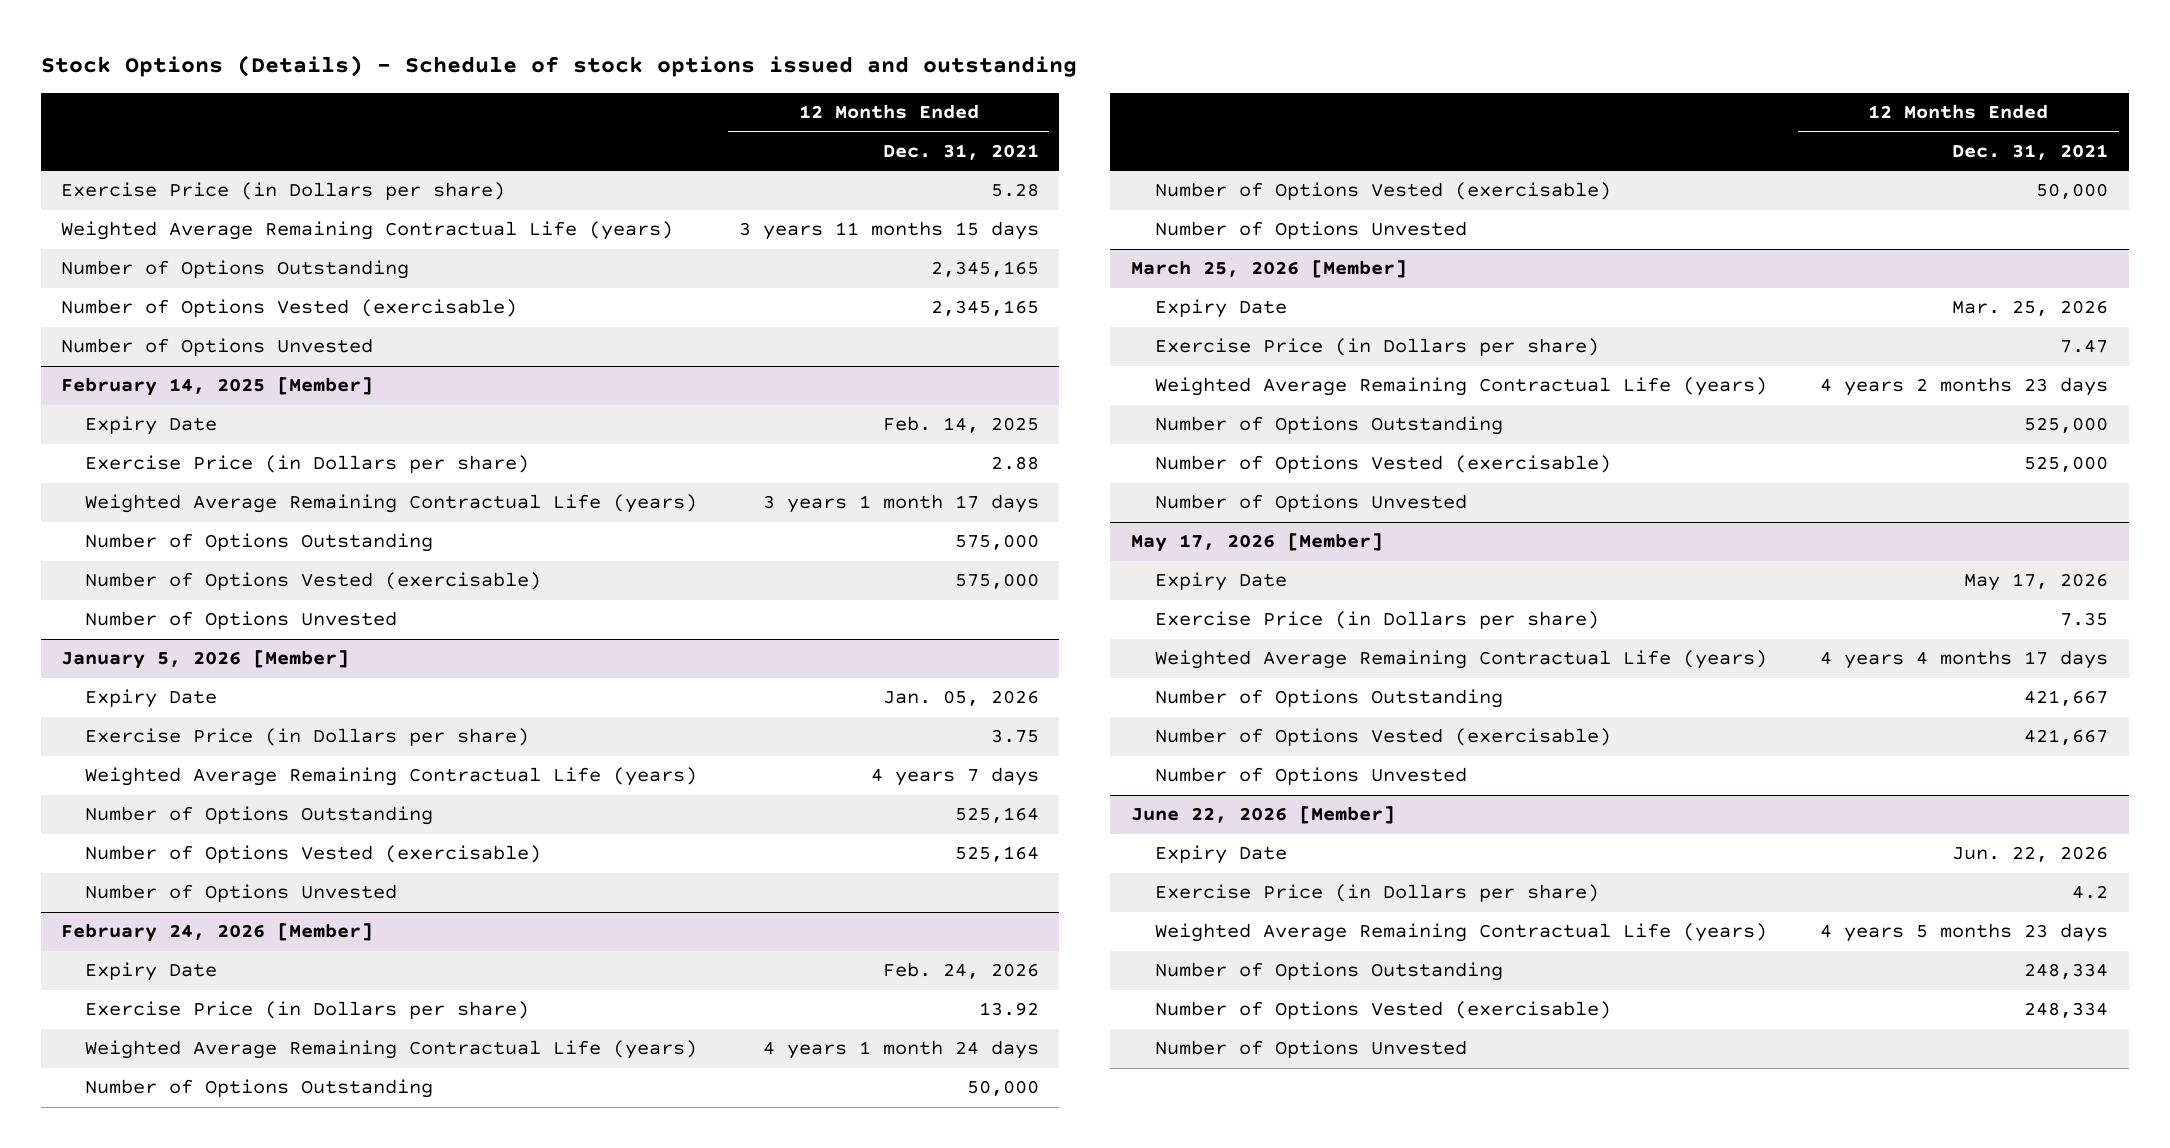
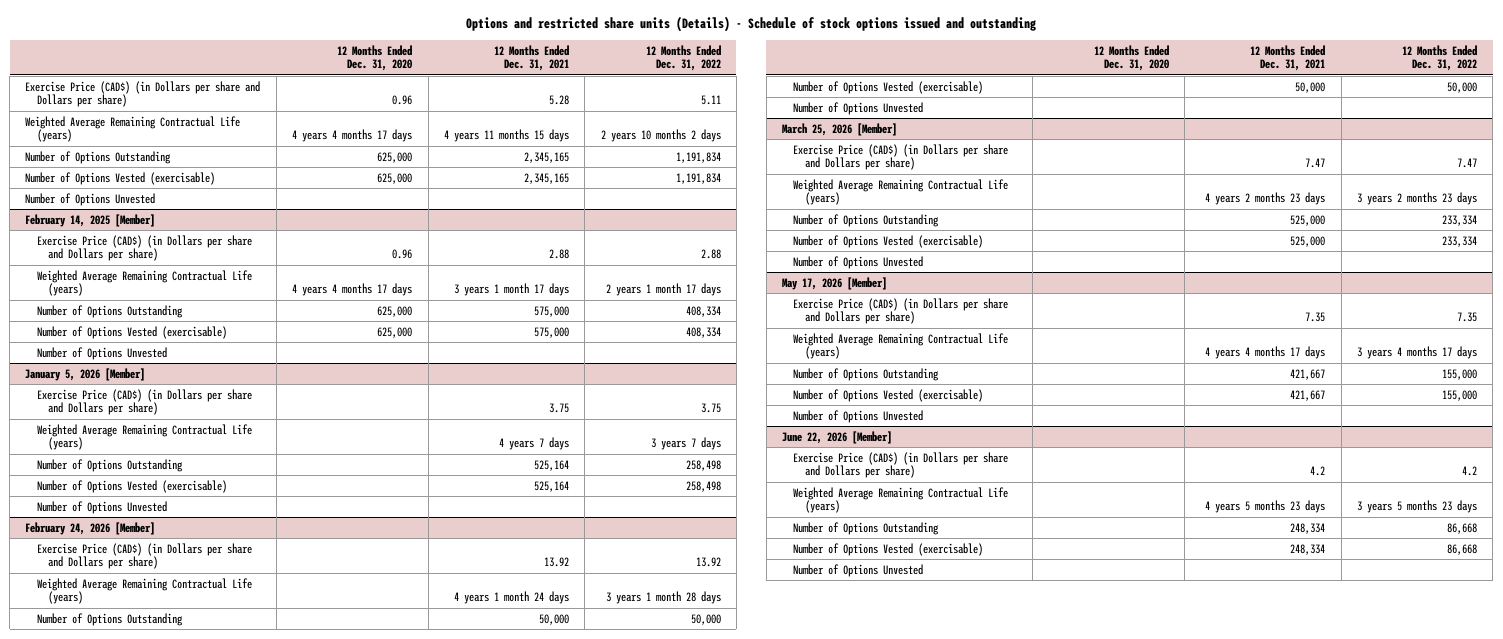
- Stock Options (Details) - Schedule of stock options issued and outstanding
+ Options and restricted share units (Details) - Schedule of stock options issued and outstanding
- | 12 Months Ended Dec. 31, 2021
+ | 12 Months Ended Dec. 31, 2020 | 12 Months Ended Dec. 31, 2021 | 12 Months Ended Dec. 31, 2022
- Exercise Price (in Dollars per share) | 5.28
- Weighted Average Remaining Contractual Life (years) | 3 years 11 months 15 days
+ Exercise Price (CAD$) (in Dollars per share and Dollars per share) | 0.96 | 5.28 | 5.11
+ Weighted Average Remaining Contractual Life (years) | 4 years 4 months 17 days | 4 years 11 months 15 days | 2 years 10 months 2 days
@ February 14, 2025 [Member]
- Expiry Date | Feb. 14, 2025
- Exercise Price (in Dollars per share) | 2.88
+ Exercise Price (CAD$) (in Dollars per share and Dollars per share) | 0.96 | 2.88 | 2.88
@ January 5, 2026 [Member]
- Expiry Date | Jan. 05, 2026
- Exercise Price (in Dollars per share) | 3.75
+ Exercise Price (CAD$) (in Dollars per share and Dollars per share) | | 3.75 | 3.75
@ February 24, 2026 [Member]
- Expiry Date | Feb. 24, 2026
- Exercise Price (in Dollars per share) | 13.92
+ Exercise Price (CAD$) (in Dollars per share and Dollars per share) | | 13.92 | 13.92
@ March 25, 2026 [Member]
- Expiry Date | Mar. 25, 2026
- Exercise Price (in Dollars per share) | 7.47
+ Exercise Price (CAD$) (in Dollars per share and Dollars per share) | | 7.47 | 7.47
@ May 17, 2026 [Member]
- Expiry Date | May 17, 2026
- Exercise Price (in Dollars per share) | 7.35
+ Exercise Price (CAD$) (in Dollars per share and Dollars per share) | | 7.35 | 7.35
@ June 22, 2026 [Member]
- Expiry Date | Jun. 22, 2026
- Exercise Price (in Dollars per share) | 4.2
+ Exercise Price (CAD$) (in Dollars per share and Dollars per share) | | 4.2 | 4.2

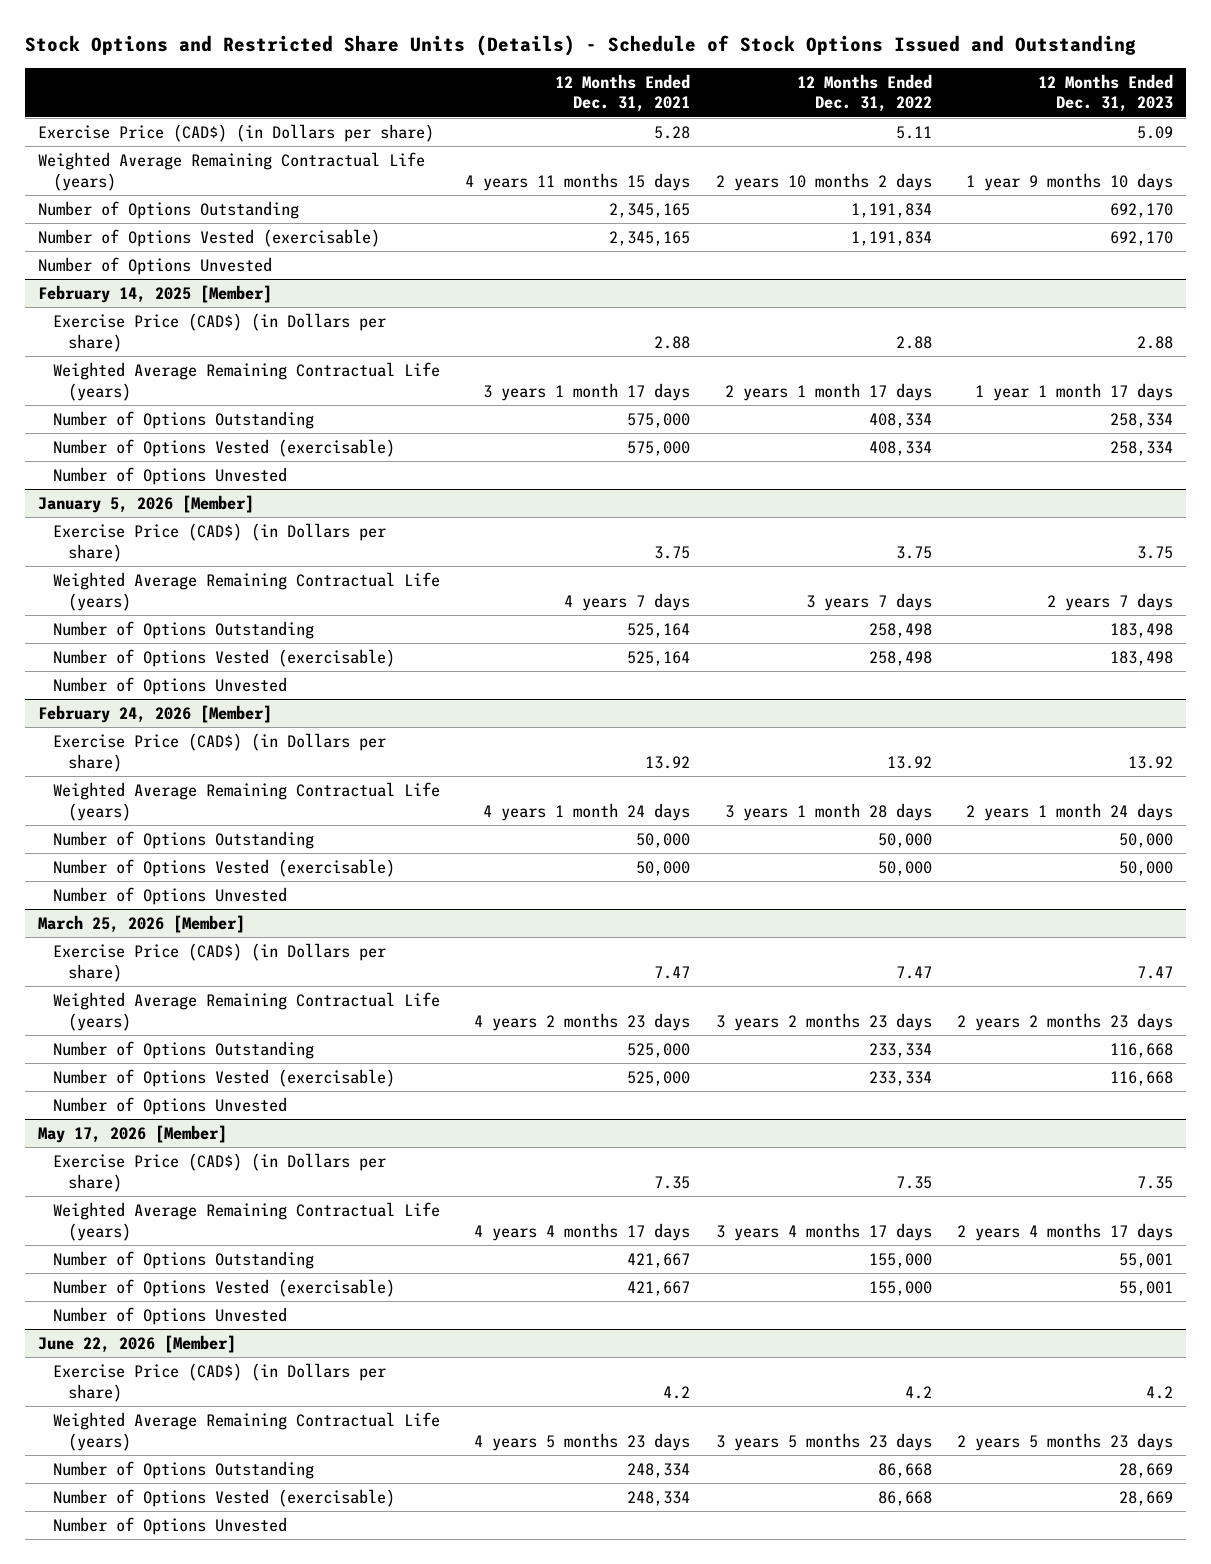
- Options and restricted share units (Details) - Schedule of stock options issued and outstanding
+ Stock Options and Restricted Share Units (Details) - Schedule of Stock Options Issued and Outstanding
- | 12 Months Ended Dec. 31, 2020 | 12 Months Ended Dec. 31, 2021 | 12 Months Ended Dec. 31, 2022
+ | 12 Months Ended Dec. 31, 2021 | 12 Months Ended Dec. 31, 2022 | 12 Months Ended Dec. 31, 2023
- Exercise Price (CAD$) (in Dollars per share and Dollars per share) | 0.96 | 5.28 | 5.11
+ Exercise Price (CAD$) (in Dollars per share) | 5.28 | 5.11 | 5.09
@ February 14, 2025 [Member]
- Exercise Price (CAD$) (in Dollars per share and Dollars per share) | 0.96 | 2.88 | 2.88
+ Exercise Price (CAD$) (in Dollars per share) | 2.88 | 2.88 | 2.88
@ January 5, 2026 [Member]
- Exercise Price (CAD$) (in Dollars per share and Dollars per share) | | 3.75 | 3.75
+ Exercise Price (CAD$) (in Dollars per share) | 3.75 | 3.75 | 3.75
@ February 24, 2026 [Member]
- Exercise Price (CAD$) (in Dollars per share and Dollars per share) | | 13.92 | 13.92
+ Exercise Price (CAD$) (in Dollars per share) | 13.92 | 13.92 | 13.92
@ March 25, 2026 [Member]
- Exercise Price (CAD$) (in Dollars per share and Dollars per share) | | 7.47 | 7.47
+ Exercise Price (CAD$) (in Dollars per share) | 7.47 | 7.47 | 7.47
@ May 17, 2026 [Member]
- Exercise Price (CAD$) (in Dollars per share and Dollars per share) | | 7.35 | 7.35
+ Exercise Price (CAD$) (in Dollars per share) | 7.35 | 7.35 | 7.35
@ June 22, 2026 [Member]
- Exercise Price (CAD$) (in Dollars per share and Dollars per share) | | 4.2 | 4.2
+ Exercise Price (CAD$) (in Dollars per share) | 4.2 | 4.2 | 4.2

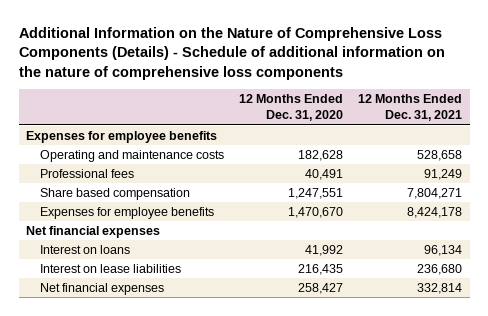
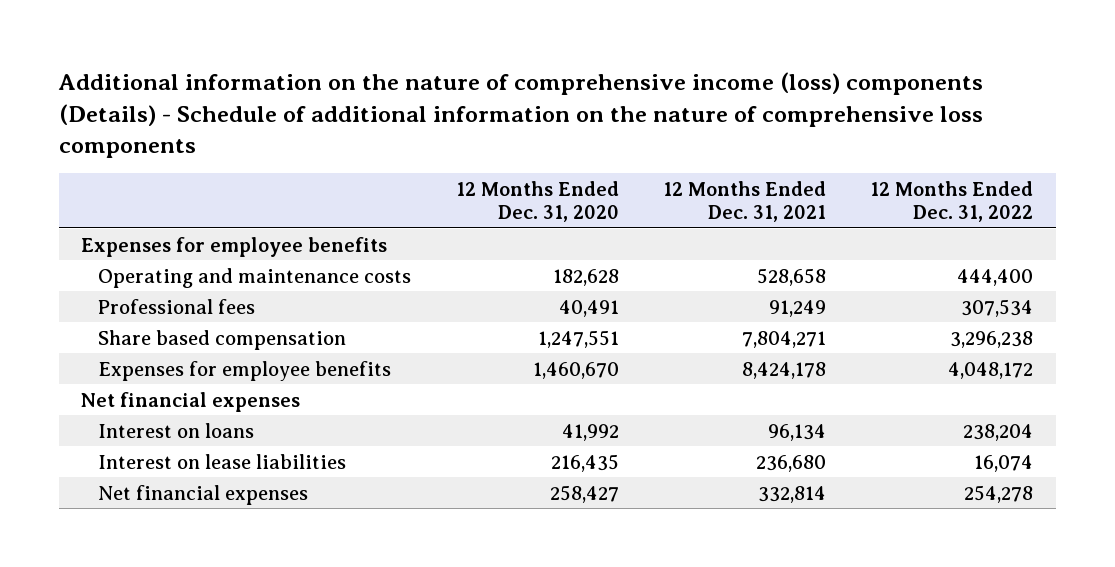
- Additional Information on the Nature of Comprehensive Loss Components (Details) - Schedule of additional information on the nature of comprehensive loss components
+ Additional information on the nature of comprehensive income (loss) components (Details) - Schedule of additional information on the nature of comprehensive loss components
- | 12 Months Ended Dec. 31, 2020 | 12 Months Ended Dec. 31, 2021
+ | 12 Months Ended Dec. 31, 2020 | 12 Months Ended Dec. 31, 2021 | 12 Months Ended Dec. 31, 2022
- Expenses for employee benefits | 1,470,670 | 8,424,178
+ Expenses for employee benefits | 1,460,670 | 8,424,178 | 4,048,172

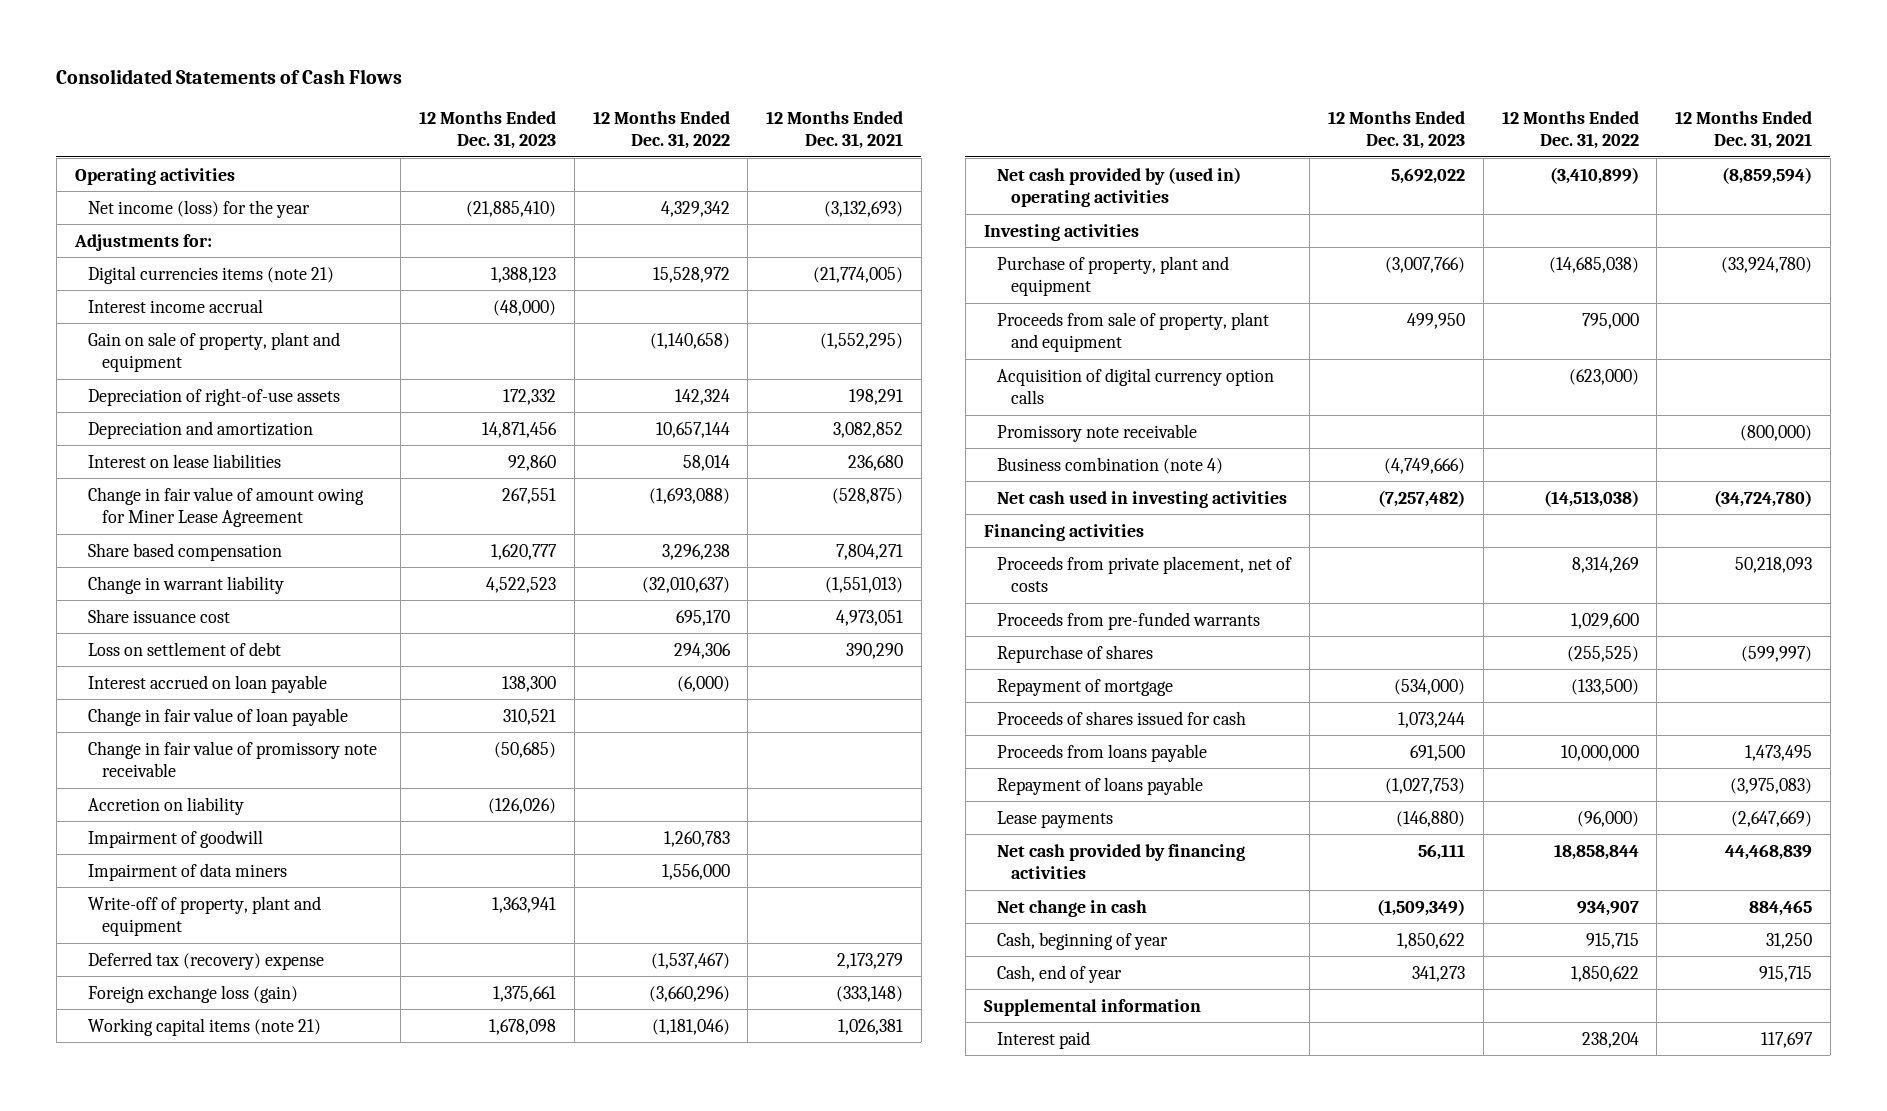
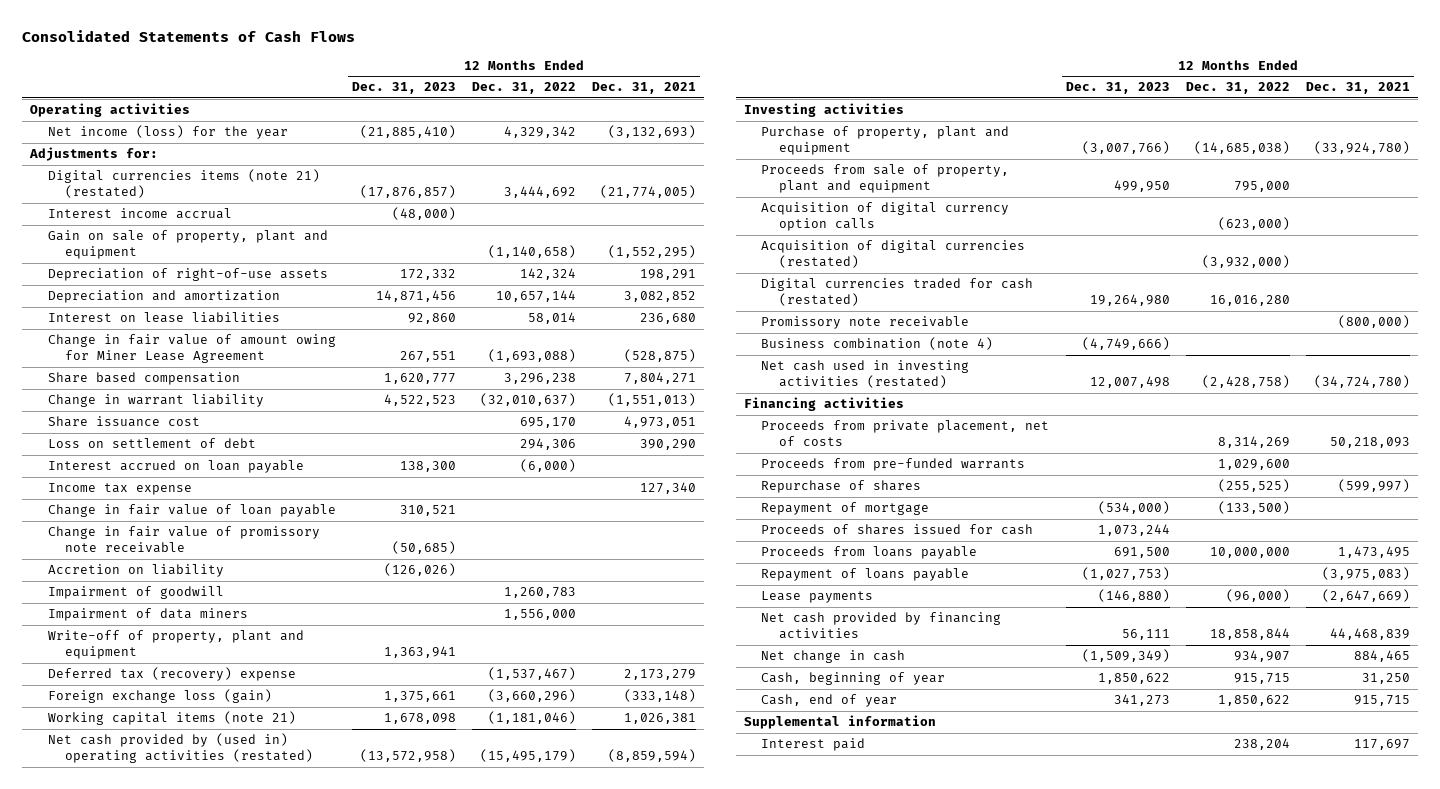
- Digital currencies items (note 21) | 1,388,123 | 15,528,972 | (21,774,005)
+ Digital currencies items (note 21) (restated) | (17,876,857) | 3,444,692 | (21,774,005)
+ Income tax expense | | | 127,340
- Net cash provided by (used in) operating activities | 5,692,022 | (3,410,899) | (8,859,594)
+ Net cash provided by (used in) operating activities (restated) | (13,572,958) | (15,495,179) | (8,859,594)
+ Acquisition of digital currencies (restated) | | (3,932,000) |
+ Digital currencies traded for cash (restated) | 19,264,980 | 16,016,280 |
- Net cash used in investing activities | (7,257,482) | (14,513,038) | (34,724,780)
+ Net cash used in investing activities (restated) | 12,007,498 | (2,428,758) | (34,724,780)

